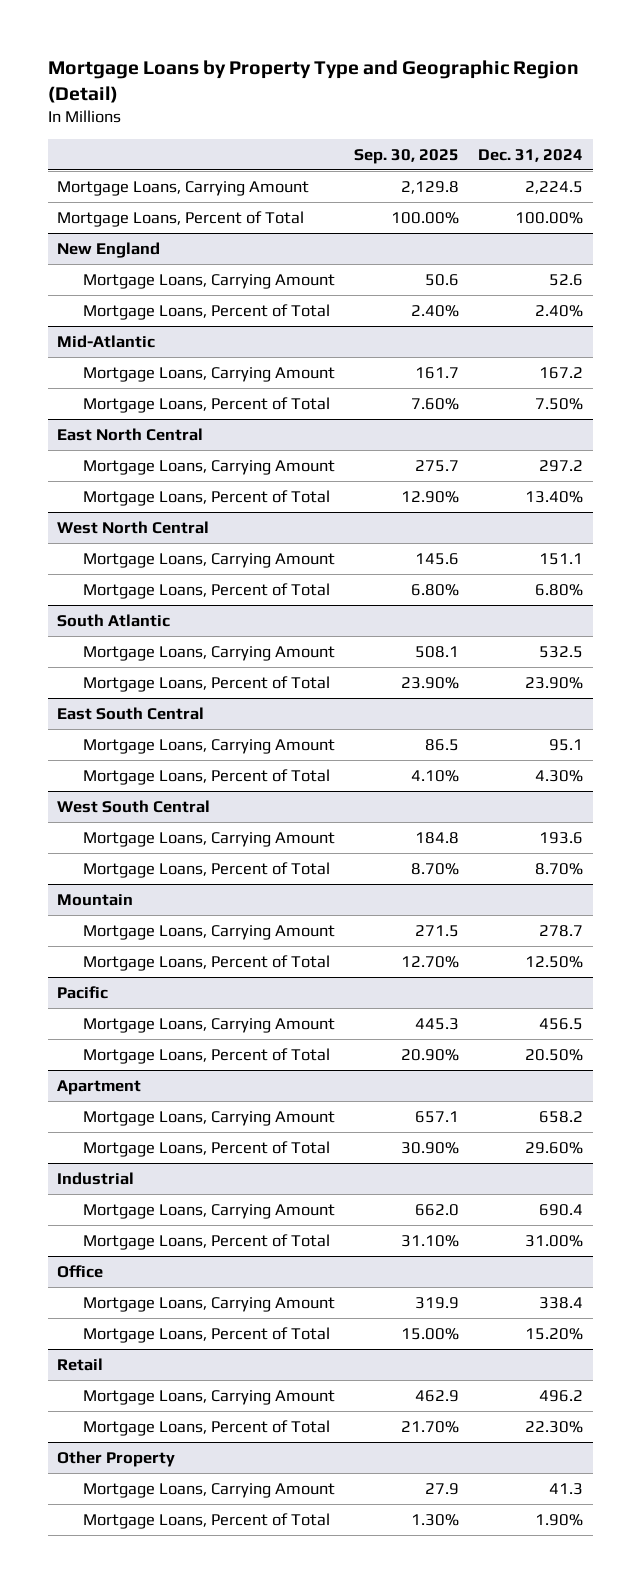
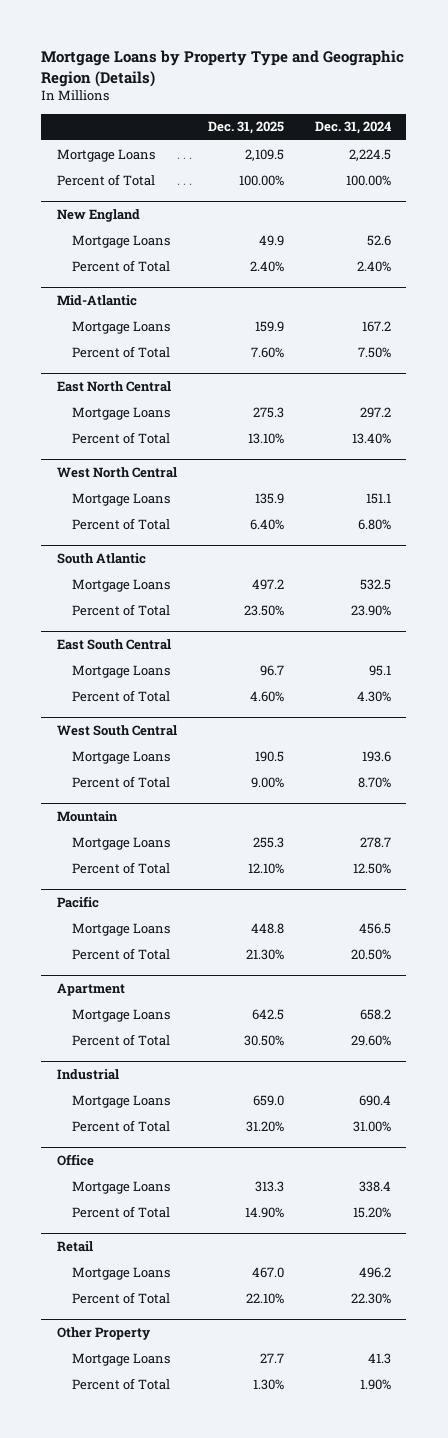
- Mortgage Loans by Property Type and Geographic Region (Detail)
+ Mortgage Loans by Property Type and Geographic Region (Details)
- | Sep. 30, 2025 | Dec. 31, 2024
+ | Dec. 31, 2025 | Dec. 31, 2024
- Mortgage Loans, Carrying Amount | 2,129.8 | 2,224.5
- Mortgage Loans, Percent of Total | 100.00% | 100.00%
+ Mortgage Loans | 2,109.5 | 2,224.5
+ Percent of Total | 100.00% | 100.00%
@ New England
- Mortgage Loans, Carrying Amount | 50.6 | 52.6
- Mortgage Loans, Percent of Total | 2.40% | 2.40%
+ Mortgage Loans | 49.9 | 52.6
+ Percent of Total | 2.40% | 2.40%
@ Mid-Atlantic
- Mortgage Loans, Carrying Amount | 161.7 | 167.2
- Mortgage Loans, Percent of Total | 7.60% | 7.50%
+ Mortgage Loans | 159.9 | 167.2
+ Percent of Total | 7.60% | 7.50%
@ East North Central
- Mortgage Loans, Carrying Amount | 275.7 | 297.2
- Mortgage Loans, Percent of Total | 12.90% | 13.40%
+ Mortgage Loans | 275.3 | 297.2
+ Percent of Total | 13.10% | 13.40%
@ West North Central
- Mortgage Loans, Carrying Amount | 145.6 | 151.1
- Mortgage Loans, Percent of Total | 6.80% | 6.80%
+ Mortgage Loans | 135.9 | 151.1
+ Percent of Total | 6.40% | 6.80%
@ South Atlantic
- Mortgage Loans, Carrying Amount | 508.1 | 532.5
- Mortgage Loans, Percent of Total | 23.90% | 23.90%
+ Mortgage Loans | 497.2 | 532.5
+ Percent of Total | 23.50% | 23.90%
@ East South Central
- Mortgage Loans, Carrying Amount | 86.5 | 95.1
- Mortgage Loans, Percent of Total | 4.10% | 4.30%
+ Mortgage Loans | 96.7 | 95.1
+ Percent of Total | 4.60% | 4.30%
@ West South Central
- Mortgage Loans, Carrying Amount | 184.8 | 193.6
- Mortgage Loans, Percent of Total | 8.70% | 8.70%
+ Mortgage Loans | 190.5 | 193.6
+ Percent of Total | 9.00% | 8.70%
@ Mountain
- Mortgage Loans, Carrying Amount | 271.5 | 278.7
- Mortgage Loans, Percent of Total | 12.70% | 12.50%
+ Mortgage Loans | 255.3 | 278.7
+ Percent of Total | 12.10% | 12.50%
@ Pacific
- Mortgage Loans, Carrying Amount | 445.3 | 456.5
- Mortgage Loans, Percent of Total | 20.90% | 20.50%
+ Mortgage Loans | 448.8 | 456.5
+ Percent of Total | 21.30% | 20.50%
@ Apartment
- Mortgage Loans, Carrying Amount | 657.1 | 658.2
- Mortgage Loans, Percent of Total | 30.90% | 29.60%
+ Mortgage Loans | 642.5 | 658.2
+ Percent of Total | 30.50% | 29.60%
@ Industrial
- Mortgage Loans, Carrying Amount | 662.0 | 690.4
- Mortgage Loans, Percent of Total | 31.10% | 31.00%
+ Mortgage Loans | 659.0 | 690.4
+ Percent of Total | 31.20% | 31.00%
@ Office
- Mortgage Loans, Carrying Amount | 319.9 | 338.4
- Mortgage Loans, Percent of Total | 15.00% | 15.20%
+ Mortgage Loans | 313.3 | 338.4
+ Percent of Total | 14.90% | 15.20%
@ Retail
- Mortgage Loans, Carrying Amount | 462.9 | 496.2
- Mortgage Loans, Percent of Total | 21.70% | 22.30%
+ Mortgage Loans | 467.0 | 496.2
+ Percent of Total | 22.10% | 22.30%
@ Other Property
- Mortgage Loans, Carrying Amount | 27.9 | 41.3
- Mortgage Loans, Percent of Total | 1.30% | 1.90%
+ Mortgage Loans | 27.7 | 41.3
+ Percent of Total | 1.30% | 1.90%

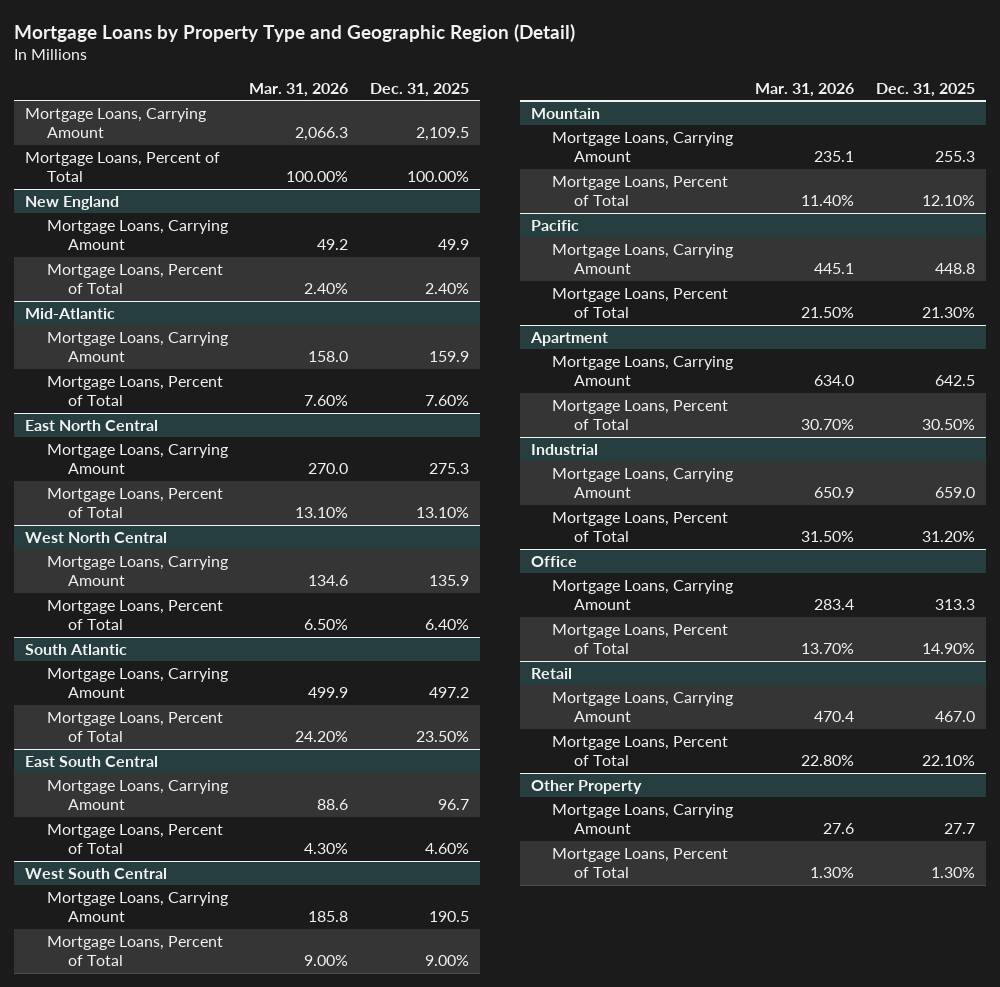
- Mortgage Loans by Property Type and Geographic Region (Details)
+ Mortgage Loans by Property Type and Geographic Region (Detail)
- | Dec. 31, 2025 | Dec. 31, 2024
+ | Mar. 31, 2026 | Dec. 31, 2025
- Mortgage Loans | 2,109.5 | 2,224.5
- Percent of Total | 100.00% | 100.00%
+ Mortgage Loans, Carrying Amount | 2,066.3 | 2,109.5
+ Mortgage Loans, Percent of Total | 100.00% | 100.00%
@ New England
- Mortgage Loans | 49.9 | 52.6
- Percent of Total | 2.40% | 2.40%
+ Mortgage Loans, Carrying Amount | 49.2 | 49.9
+ Mortgage Loans, Percent of Total | 2.40% | 2.40%
@ Mid-Atlantic
- Mortgage Loans | 159.9 | 167.2
- Percent of Total | 7.60% | 7.50%
+ Mortgage Loans, Carrying Amount | 158.0 | 159.9
+ Mortgage Loans, Percent of Total | 7.60% | 7.60%
@ East North Central
- Mortgage Loans | 275.3 | 297.2
- Percent of Total | 13.10% | 13.40%
+ Mortgage Loans, Carrying Amount | 270.0 | 275.3
+ Mortgage Loans, Percent of Total | 13.10% | 13.10%
@ West North Central
- Mortgage Loans | 135.9 | 151.1
- Percent of Total | 6.40% | 6.80%
+ Mortgage Loans, Carrying Amount | 134.6 | 135.9
+ Mortgage Loans, Percent of Total | 6.50% | 6.40%
@ South Atlantic
- Mortgage Loans | 497.2 | 532.5
- Percent of Total | 23.50% | 23.90%
+ Mortgage Loans, Carrying Amount | 499.9 | 497.2
+ Mortgage Loans, Percent of Total | 24.20% | 23.50%
@ East South Central
- Mortgage Loans | 96.7 | 95.1
- Percent of Total | 4.60% | 4.30%
+ Mortgage Loans, Carrying Amount | 88.6 | 96.7
+ Mortgage Loans, Percent of Total | 4.30% | 4.60%
@ West South Central
- Mortgage Loans | 190.5 | 193.6
- Percent of Total | 9.00% | 8.70%
+ Mortgage Loans, Carrying Amount | 185.8 | 190.5
+ Mortgage Loans, Percent of Total | 9.00% | 9.00%
@ Mountain
- Mortgage Loans | 255.3 | 278.7
- Percent of Total | 12.10% | 12.50%
+ Mortgage Loans, Carrying Amount | 235.1 | 255.3
+ Mortgage Loans, Percent of Total | 11.40% | 12.10%
@ Pacific
- Mortgage Loans | 448.8 | 456.5
- Percent of Total | 21.30% | 20.50%
+ Mortgage Loans, Carrying Amount | 445.1 | 448.8
+ Mortgage Loans, Percent of Total | 21.50% | 21.30%
@ Apartment
- Mortgage Loans | 642.5 | 658.2
- Percent of Total | 30.50% | 29.60%
+ Mortgage Loans, Carrying Amount | 634.0 | 642.5
+ Mortgage Loans, Percent of Total | 30.70% | 30.50%
@ Industrial
- Mortgage Loans | 659.0 | 690.4
- Percent of Total | 31.20% | 31.00%
+ Mortgage Loans, Carrying Amount | 650.9 | 659.0
+ Mortgage Loans, Percent of Total | 31.50% | 31.20%
@ Office
- Mortgage Loans | 313.3 | 338.4
- Percent of Total | 14.90% | 15.20%
+ Mortgage Loans, Carrying Amount | 283.4 | 313.3
+ Mortgage Loans, Percent of Total | 13.70% | 14.90%
@ Retail
- Mortgage Loans | 467.0 | 496.2
- Percent of Total | 22.10% | 22.30%
+ Mortgage Loans, Carrying Amount | 470.4 | 467.0
+ Mortgage Loans, Percent of Total | 22.80% | 22.10%
@ Other Property
- Mortgage Loans | 27.7 | 41.3
- Percent of Total | 1.30% | 1.90%
+ Mortgage Loans, Carrying Amount | 27.6 | 27.7
+ Mortgage Loans, Percent of Total | 1.30% | 1.30%

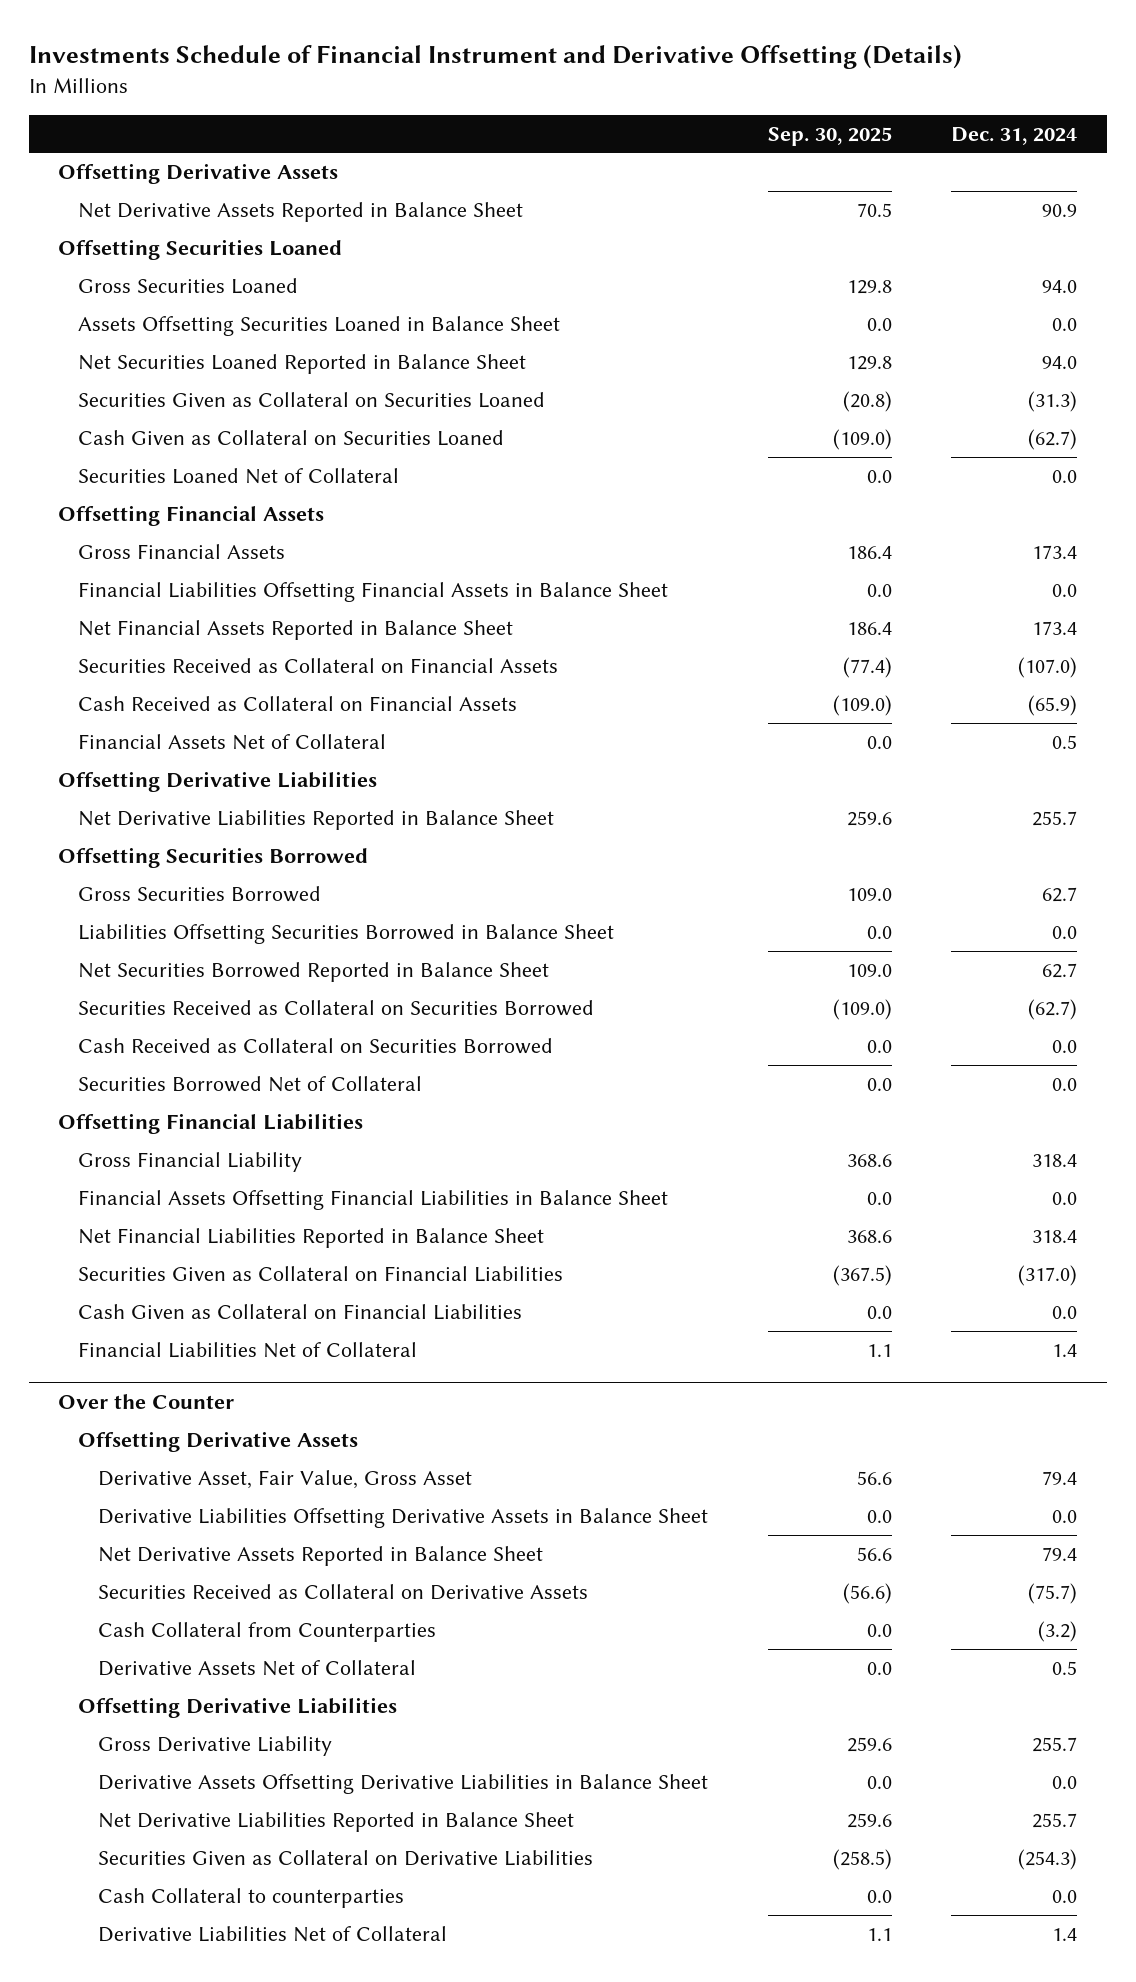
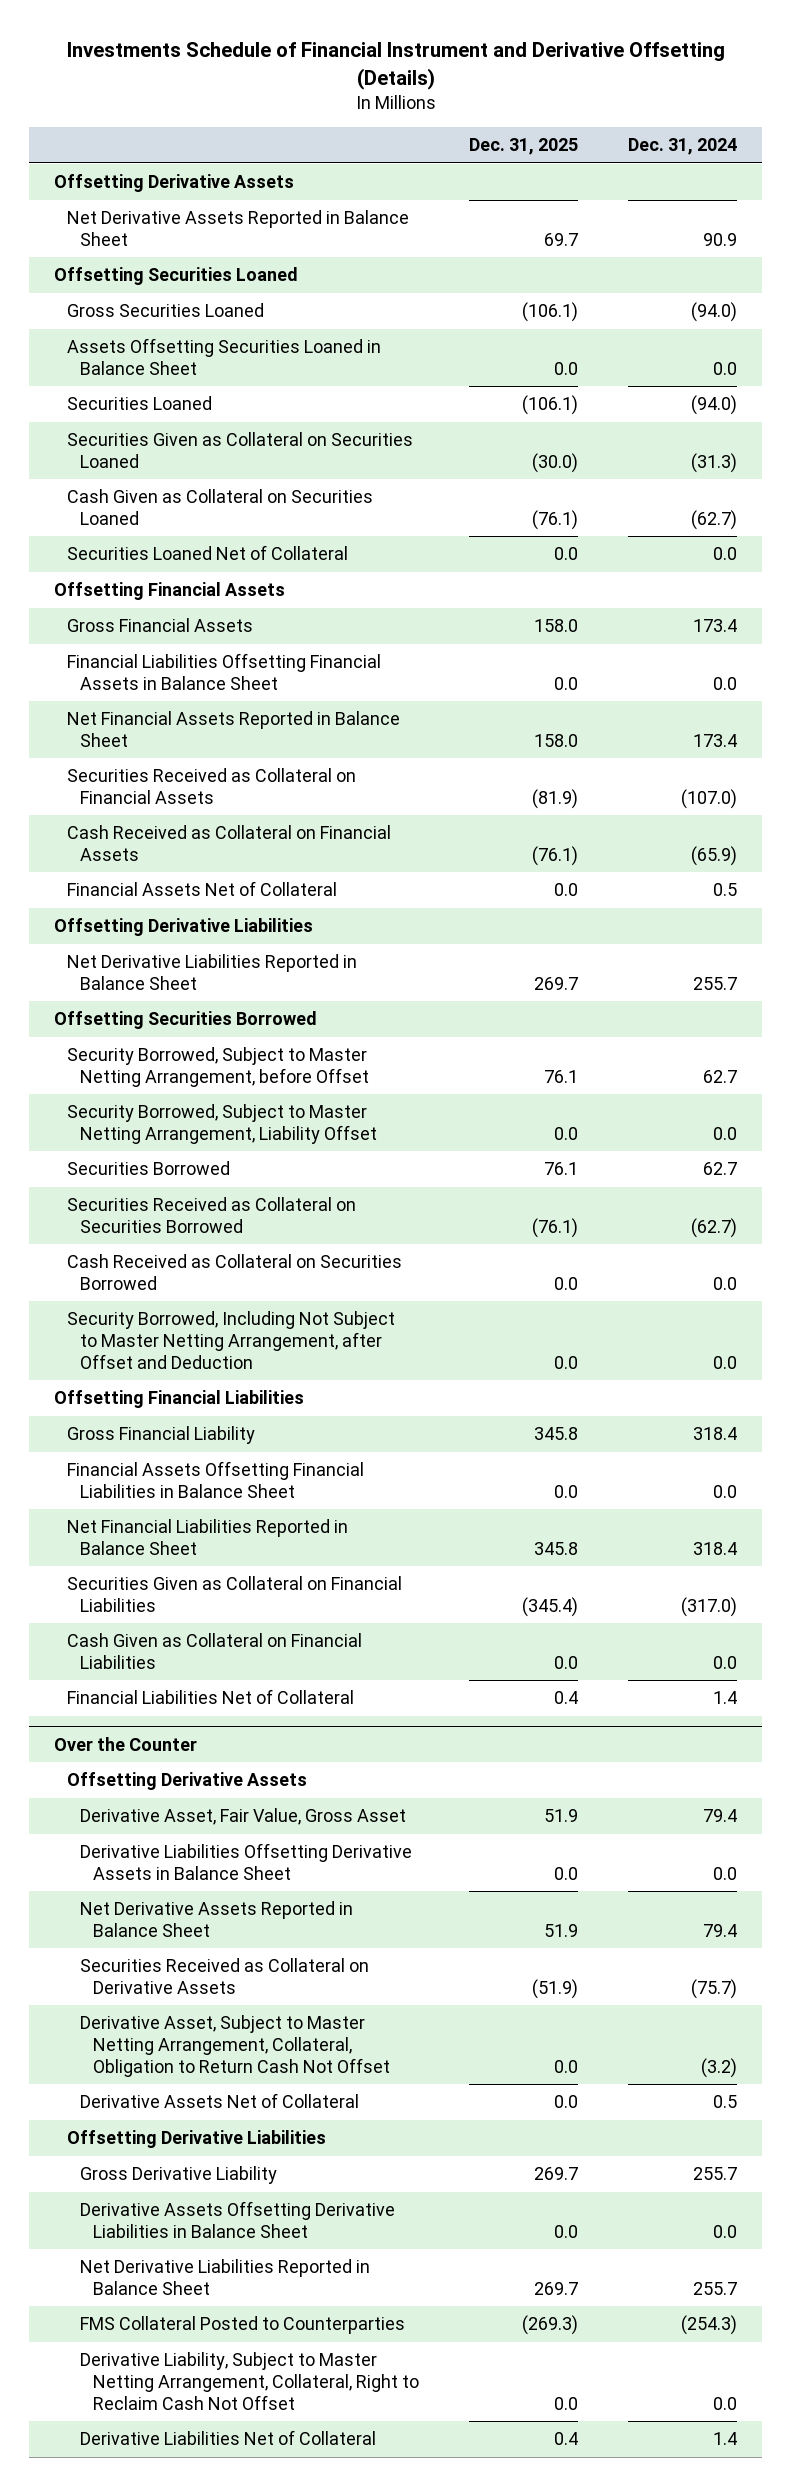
- | Sep. 30, 2025 | Dec. 31, 2024
+ | Dec. 31, 2025 | Dec. 31, 2024
- Gross Securities Loaned | 129.8 | 94.0
+ Gross Securities Loaned | (106.1) | (94.0)
- Net Securities Loaned Reported in Balance Sheet | 129.8 | 94.0
+ Securities Loaned | (106.1) | (94.0)
- Gross Securities Borrowed | 109.0 | 62.7
- Liabilities Offsetting Securities Borrowed in Balance Sheet | 0.0 | 0.0
- Net Securities Borrowed Reported in Balance Sheet | 109.0 | 62.7
+ Security Borrowed, Subject to Master Netting Arrangement, before Offset | 76.1 | 62.7
+ Security Borrowed, Subject to Master Netting Arrangement, Liability Offset | 0.0 | 0.0
+ Securities Borrowed | 76.1 | 62.7
- Securities Borrowed Net of Collateral | 0.0 | 0.0
+ Security Borrowed, Including Not Subject to Master Netting Arrangement, after Offset and Deduction | 0.0 | 0.0
@ Over the Counter
- Cash Collateral from Counterparties | 0.0 | (3.2)
+ Derivative Asset, Subject to Master Netting Arrangement, Collateral, Obligation to Return Cash Not Offset | 0.0 | (3.2)
- Securities Given as Collateral on Derivative Liabilities | (258.5) | (254.3)
- Cash Collateral to counterparties | 0.0 | 0.0
+ FMS Collateral Posted to Counterparties | (269.3) | (254.3)
+ Derivative Liability, Subject to Master Netting Arrangement, Collateral, Right to Reclaim Cash Not Offset | 0.0 | 0.0

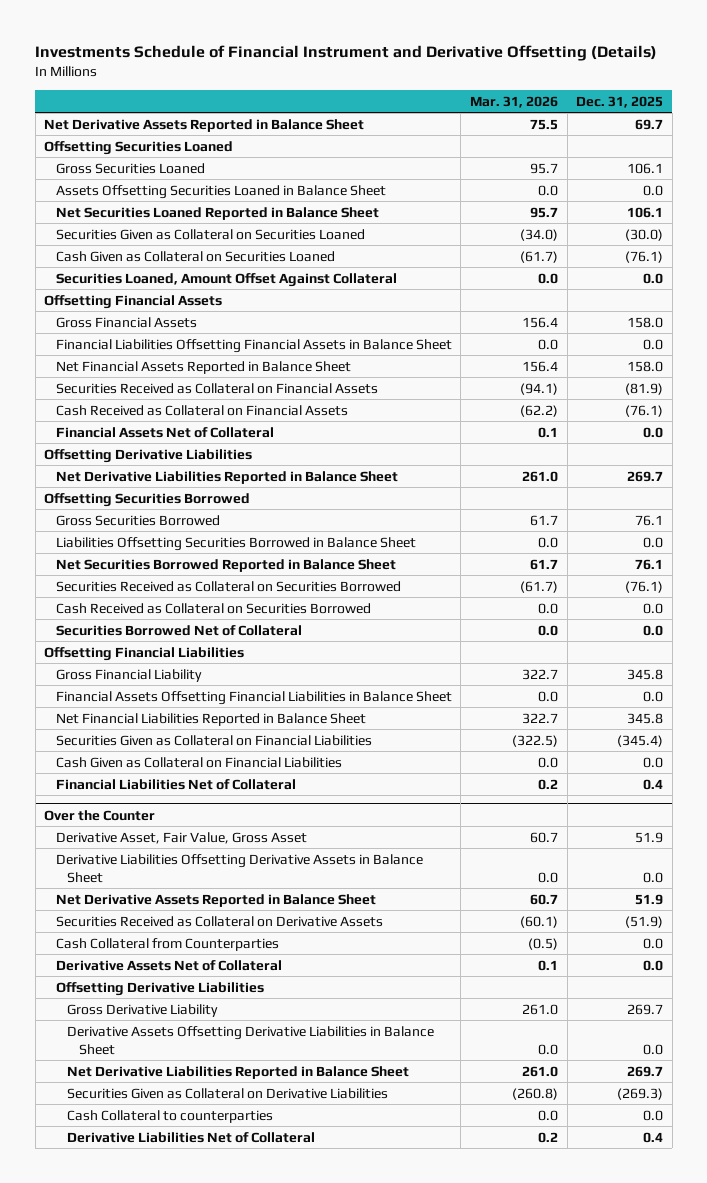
- | Dec. 31, 2025 | Dec. 31, 2024
+ | Mar. 31, 2026 | Dec. 31, 2025
- Offsetting Derivative Assets
- Gross Securities Loaned | (106.1) | (94.0)
+ Gross Securities Loaned | 95.7 | 106.1
- Securities Loaned | (106.1) | (94.0)
+ Net Securities Loaned Reported in Balance Sheet | 95.7 | 106.1
- Securities Loaned Net of Collateral | 0.0 | 0.0
+ Securities Loaned, Amount Offset Against Collateral | 0.0 | 0.0
- Security Borrowed, Subject to Master Netting Arrangement, before Offset | 76.1 | 62.7
- Security Borrowed, Subject to Master Netting Arrangement, Liability Offset | 0.0 | 0.0
- Securities Borrowed | 76.1 | 62.7
+ Gross Securities Borrowed | 61.7 | 76.1
+ Liabilities Offsetting Securities Borrowed in Balance Sheet | 0.0 | 0.0
+ Net Securities Borrowed Reported in Balance Sheet | 61.7 | 76.1
- Security Borrowed, Including Not Subject to Master Netting Arrangement, after Offset and Deduction | 0.0 | 0.0
+ Securities Borrowed Net of Collateral | 0.0 | 0.0
@ Over the Counter
- Offsetting Derivative Assets
- Derivative Asset, Subject to Master Netting Arrangement, Collateral, Obligation to Return Cash Not Offset | 0.0 | (3.2)
+ Cash Collateral from Counterparties | (0.5) | 0.0
- FMS Collateral Posted to Counterparties | (269.3) | (254.3)
- Derivative Liability, Subject to Master Netting Arrangement, Collateral, Right to Reclaim Cash Not Offset | 0.0 | 0.0
+ Securities Given as Collateral on Derivative Liabilities | (260.8) | (269.3)
+ Cash Collateral to counterparties | 0.0 | 0.0

